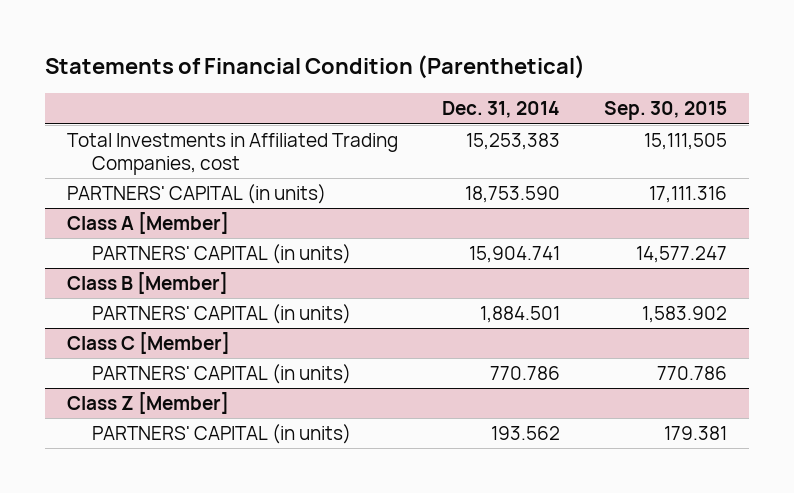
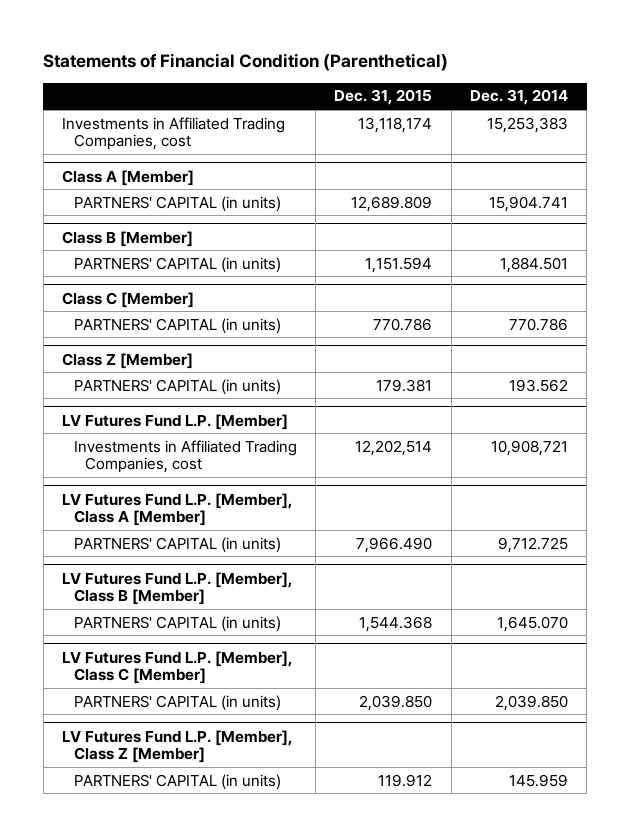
- | Dec. 31, 2014 | Sep. 30, 2015
+ | Dec. 31, 2015 | Dec. 31, 2014
- Total Investments in Affiliated Trading Companies, cost | 15,253,383 | 15,111,505
- PARTNERS' CAPITAL (in units) | 18,753.590 | 17,111.316
+ Investments in Affiliated Trading Companies, cost | 13,118,174 | 15,253,383
+ LV Futures Fund L.P. [Member]
+ Investments in Affiliated Trading Companies, cost | 12,202,514 | 10,908,721
+ LV Futures Fund L.P. [Member], Class A [Member]
+ PARTNERS' CAPITAL (in units) | 7,966.490 | 9,712.725
+ LV Futures Fund L.P. [Member], Class B [Member]
+ PARTNERS' CAPITAL (in units) | 1,544.368 | 1,645.070
+ LV Futures Fund L.P. [Member], Class C [Member]
+ PARTNERS' CAPITAL (in units) | 2,039.850 | 2,039.850
+ LV Futures Fund L.P. [Member], Class Z [Member]
+ PARTNERS' CAPITAL (in units) | 119.912 | 145.959

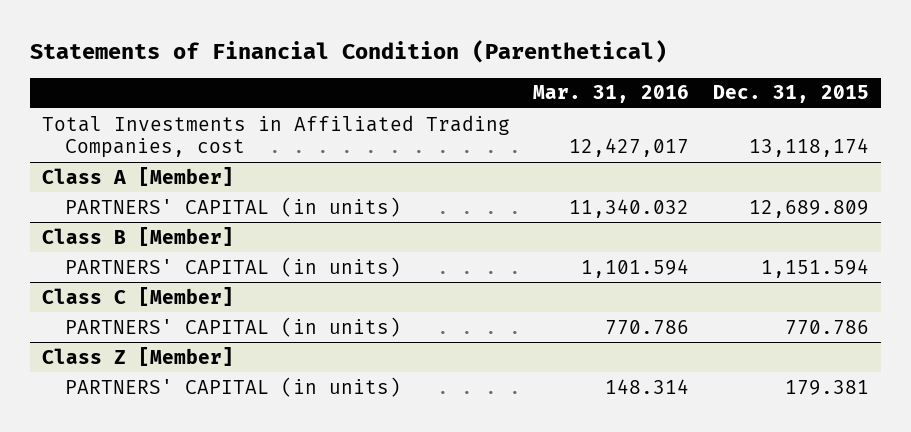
- | Dec. 31, 2015 | Dec. 31, 2014
+ | Mar. 31, 2016 | Dec. 31, 2015
- Investments in Affiliated Trading Companies, cost | 13,118,174 | 15,253,383
+ Total Investments in Affiliated Trading Companies, cost | 12,427,017 | 13,118,174
- LV Futures Fund L.P. [Member]
- Investments in Affiliated Trading Companies, cost | 12,202,514 | 10,908,721
- LV Futures Fund L.P. [Member], Class A [Member]
- PARTNERS' CAPITAL (in units) | 7,966.490 | 9,712.725
- LV Futures Fund L.P. [Member], Class B [Member]
- PARTNERS' CAPITAL (in units) | 1,544.368 | 1,645.070
- LV Futures Fund L.P. [Member], Class C [Member]
- PARTNERS' CAPITAL (in units) | 2,039.850 | 2,039.850
- LV Futures Fund L.P. [Member], Class Z [Member]
- PARTNERS' CAPITAL (in units) | 119.912 | 145.959

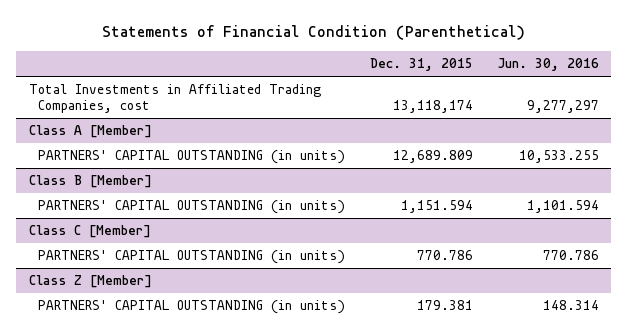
- | Mar. 31, 2016 | Dec. 31, 2015
+ | Dec. 31, 2015 | Jun. 30, 2016
@ Class A [Member]
- PARTNERS' CAPITAL (in units) | 11,340.032 | 12,689.809
+ PARTNERS' CAPITAL OUTSTANDING (in units) | 12,689.809 | 10,533.255
@ Class B [Member]
- PARTNERS' CAPITAL (in units) | 1,101.594 | 1,151.594
+ PARTNERS' CAPITAL OUTSTANDING (in units) | 1,151.594 | 1,101.594
@ Class C [Member]
- PARTNERS' CAPITAL (in units) | 770.786 | 770.786
+ PARTNERS' CAPITAL OUTSTANDING (in units) | 770.786 | 770.786
@ Class Z [Member]
- PARTNERS' CAPITAL (in units) | 148.314 | 179.381
+ PARTNERS' CAPITAL OUTSTANDING (in units) | 179.381 | 148.314

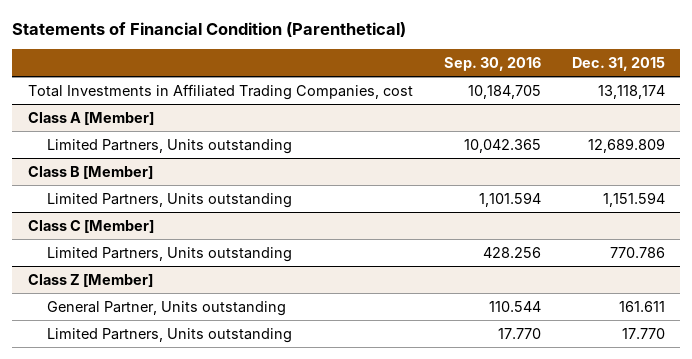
- | Dec. 31, 2015 | Jun. 30, 2016
+ | Sep. 30, 2016 | Dec. 31, 2015
@ Class A [Member]
- PARTNERS' CAPITAL OUTSTANDING (in units) | 12,689.809 | 10,533.255
+ Limited Partners, Units outstanding | 10,042.365 | 12,689.809
@ Class B [Member]
- PARTNERS' CAPITAL OUTSTANDING (in units) | 1,151.594 | 1,101.594
+ Limited Partners, Units outstanding | 1,101.594 | 1,151.594
@ Class C [Member]
- PARTNERS' CAPITAL OUTSTANDING (in units) | 770.786 | 770.786
+ Limited Partners, Units outstanding | 428.256 | 770.786
@ Class Z [Member]
- PARTNERS' CAPITAL OUTSTANDING (in units) | 179.381 | 148.314
+ General Partner, Units outstanding | 110.544 | 161.611
+ Limited Partners, Units outstanding | 17.770 | 17.770

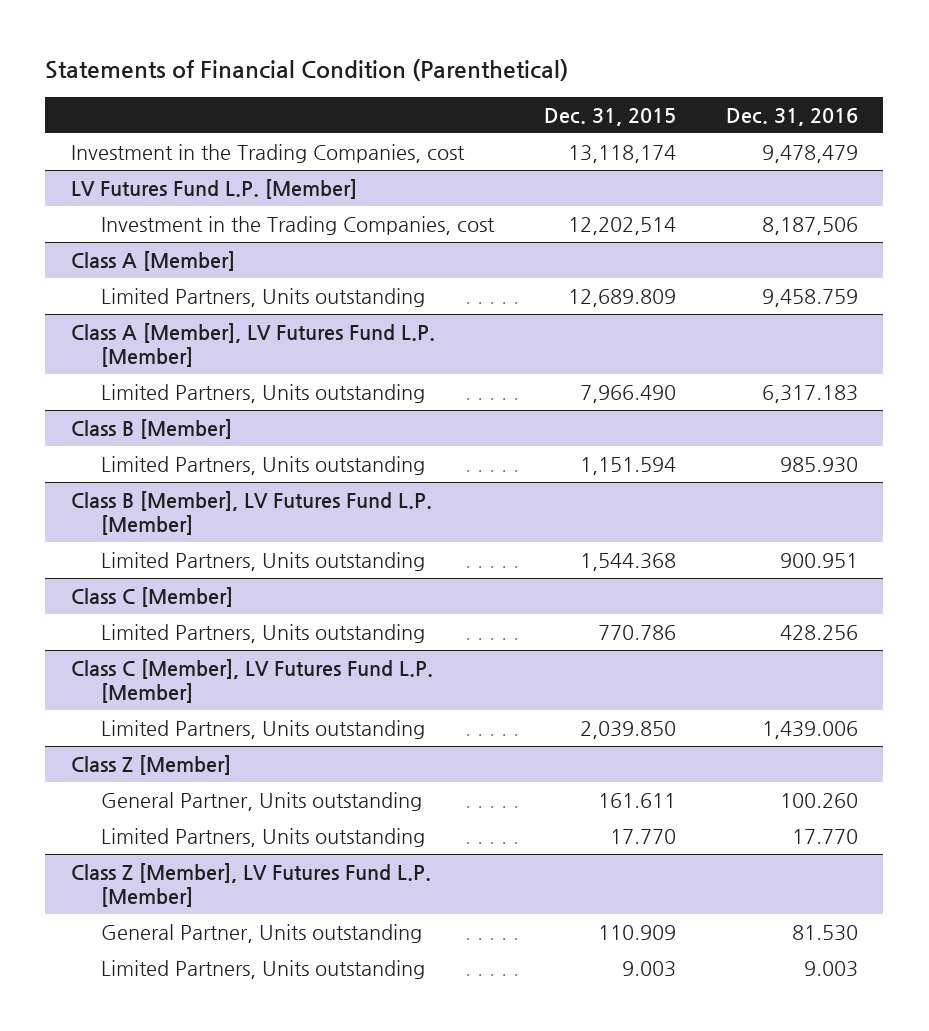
- | Sep. 30, 2016 | Dec. 31, 2015
+ | Dec. 31, 2015 | Dec. 31, 2016
- Total Investments in Affiliated Trading Companies, cost | 10,184,705 | 13,118,174
+ Investment in the Trading Companies, cost | 13,118,174 | 9,478,479
+ LV Futures Fund L.P. [Member]
+ Investment in the Trading Companies, cost | 12,202,514 | 8,187,506
+ Class A [Member], LV Futures Fund L.P. [Member]
+ Limited Partners, Units outstanding | 7,966.490 | 6,317.183
+ Class B [Member], LV Futures Fund L.P. [Member]
+ Limited Partners, Units outstanding | 1,544.368 | 900.951
+ Class C [Member], LV Futures Fund L.P. [Member]
+ Limited Partners, Units outstanding | 2,039.850 | 1,439.006
+ Class Z [Member], LV Futures Fund L.P. [Member]
+ General Partner, Units outstanding | 110.909 | 81.530
+ Limited Partners, Units outstanding | 9.003 | 9.003

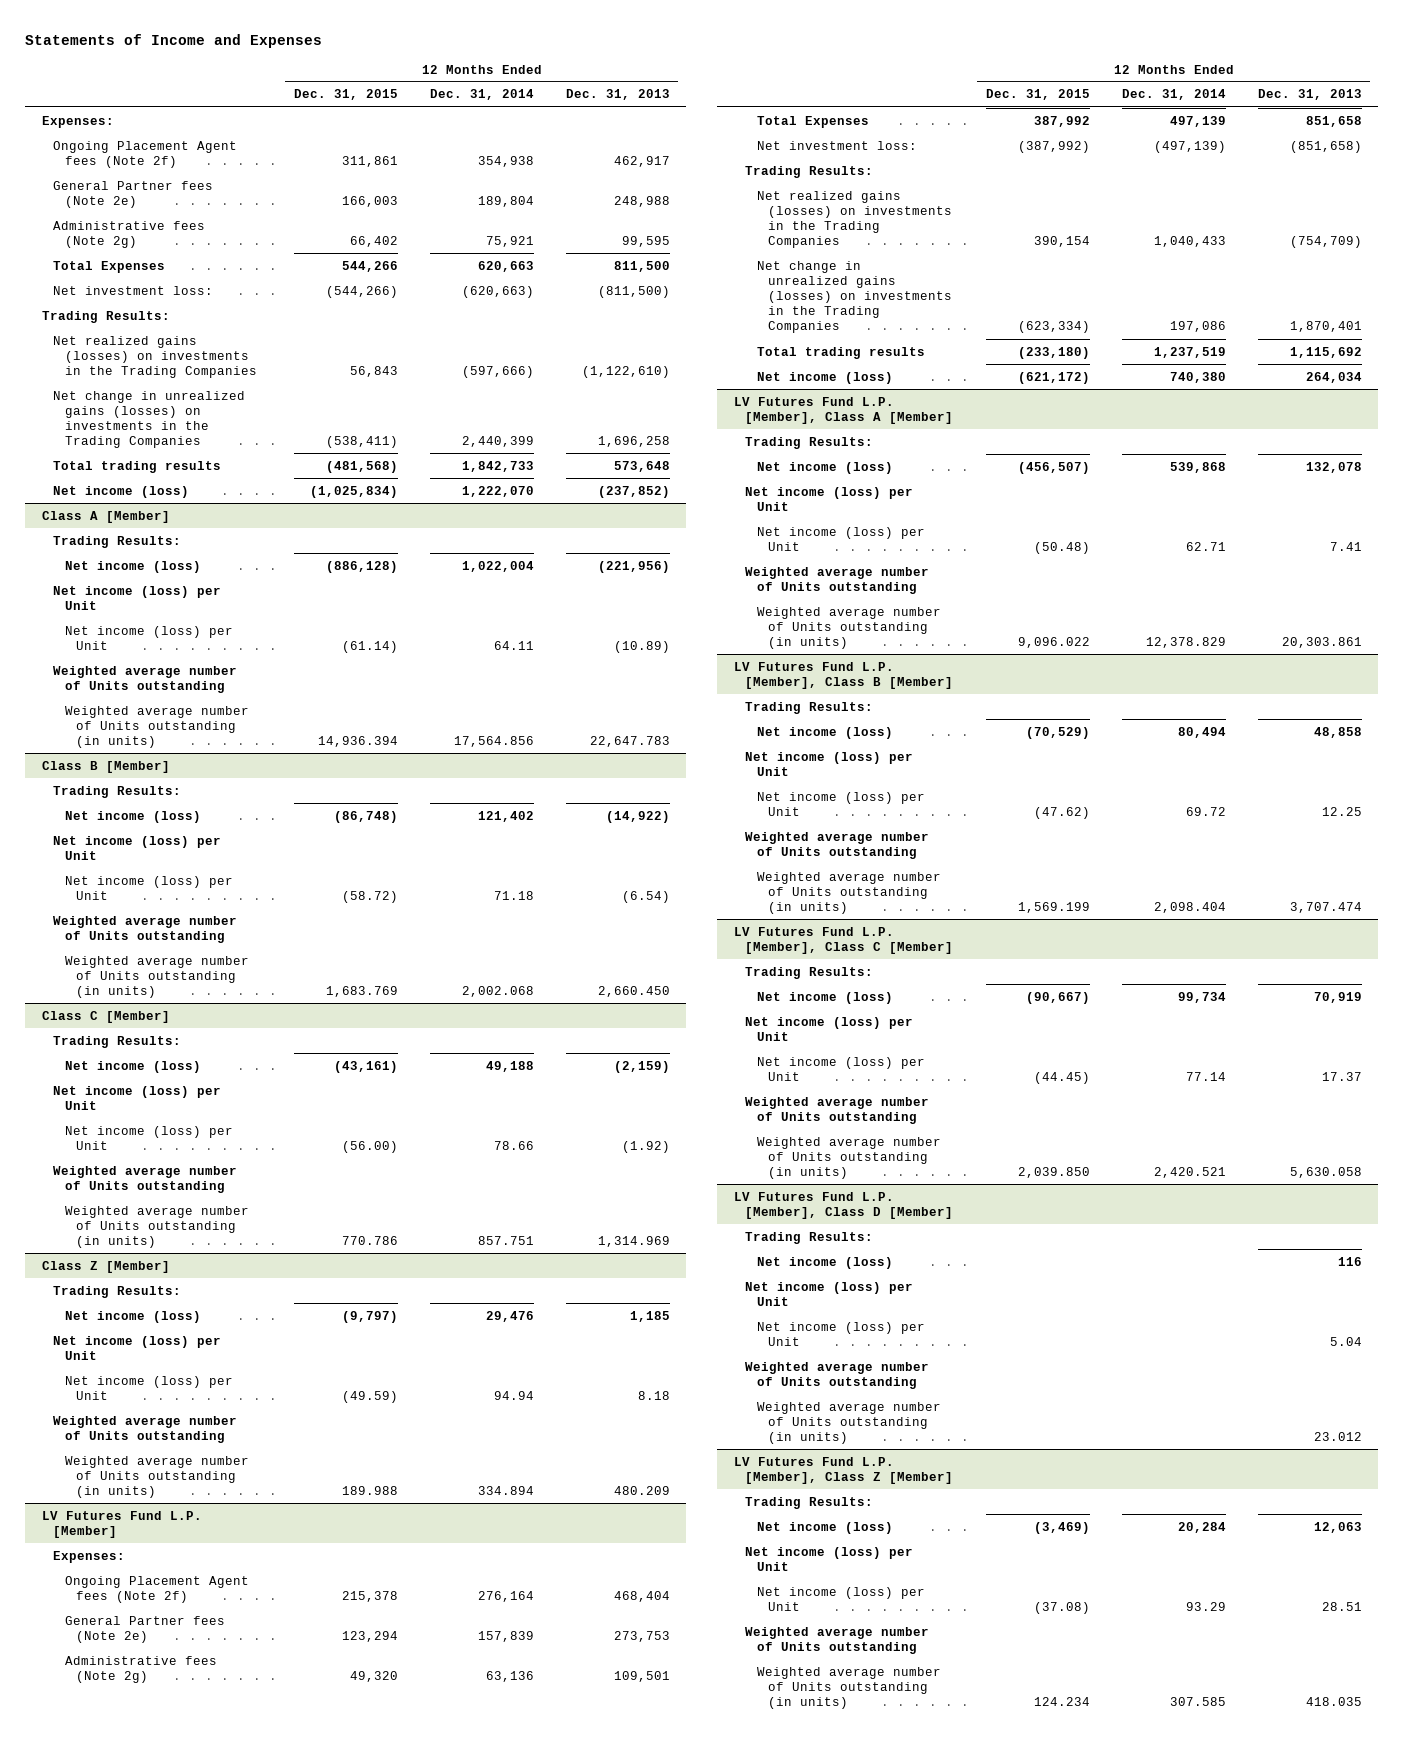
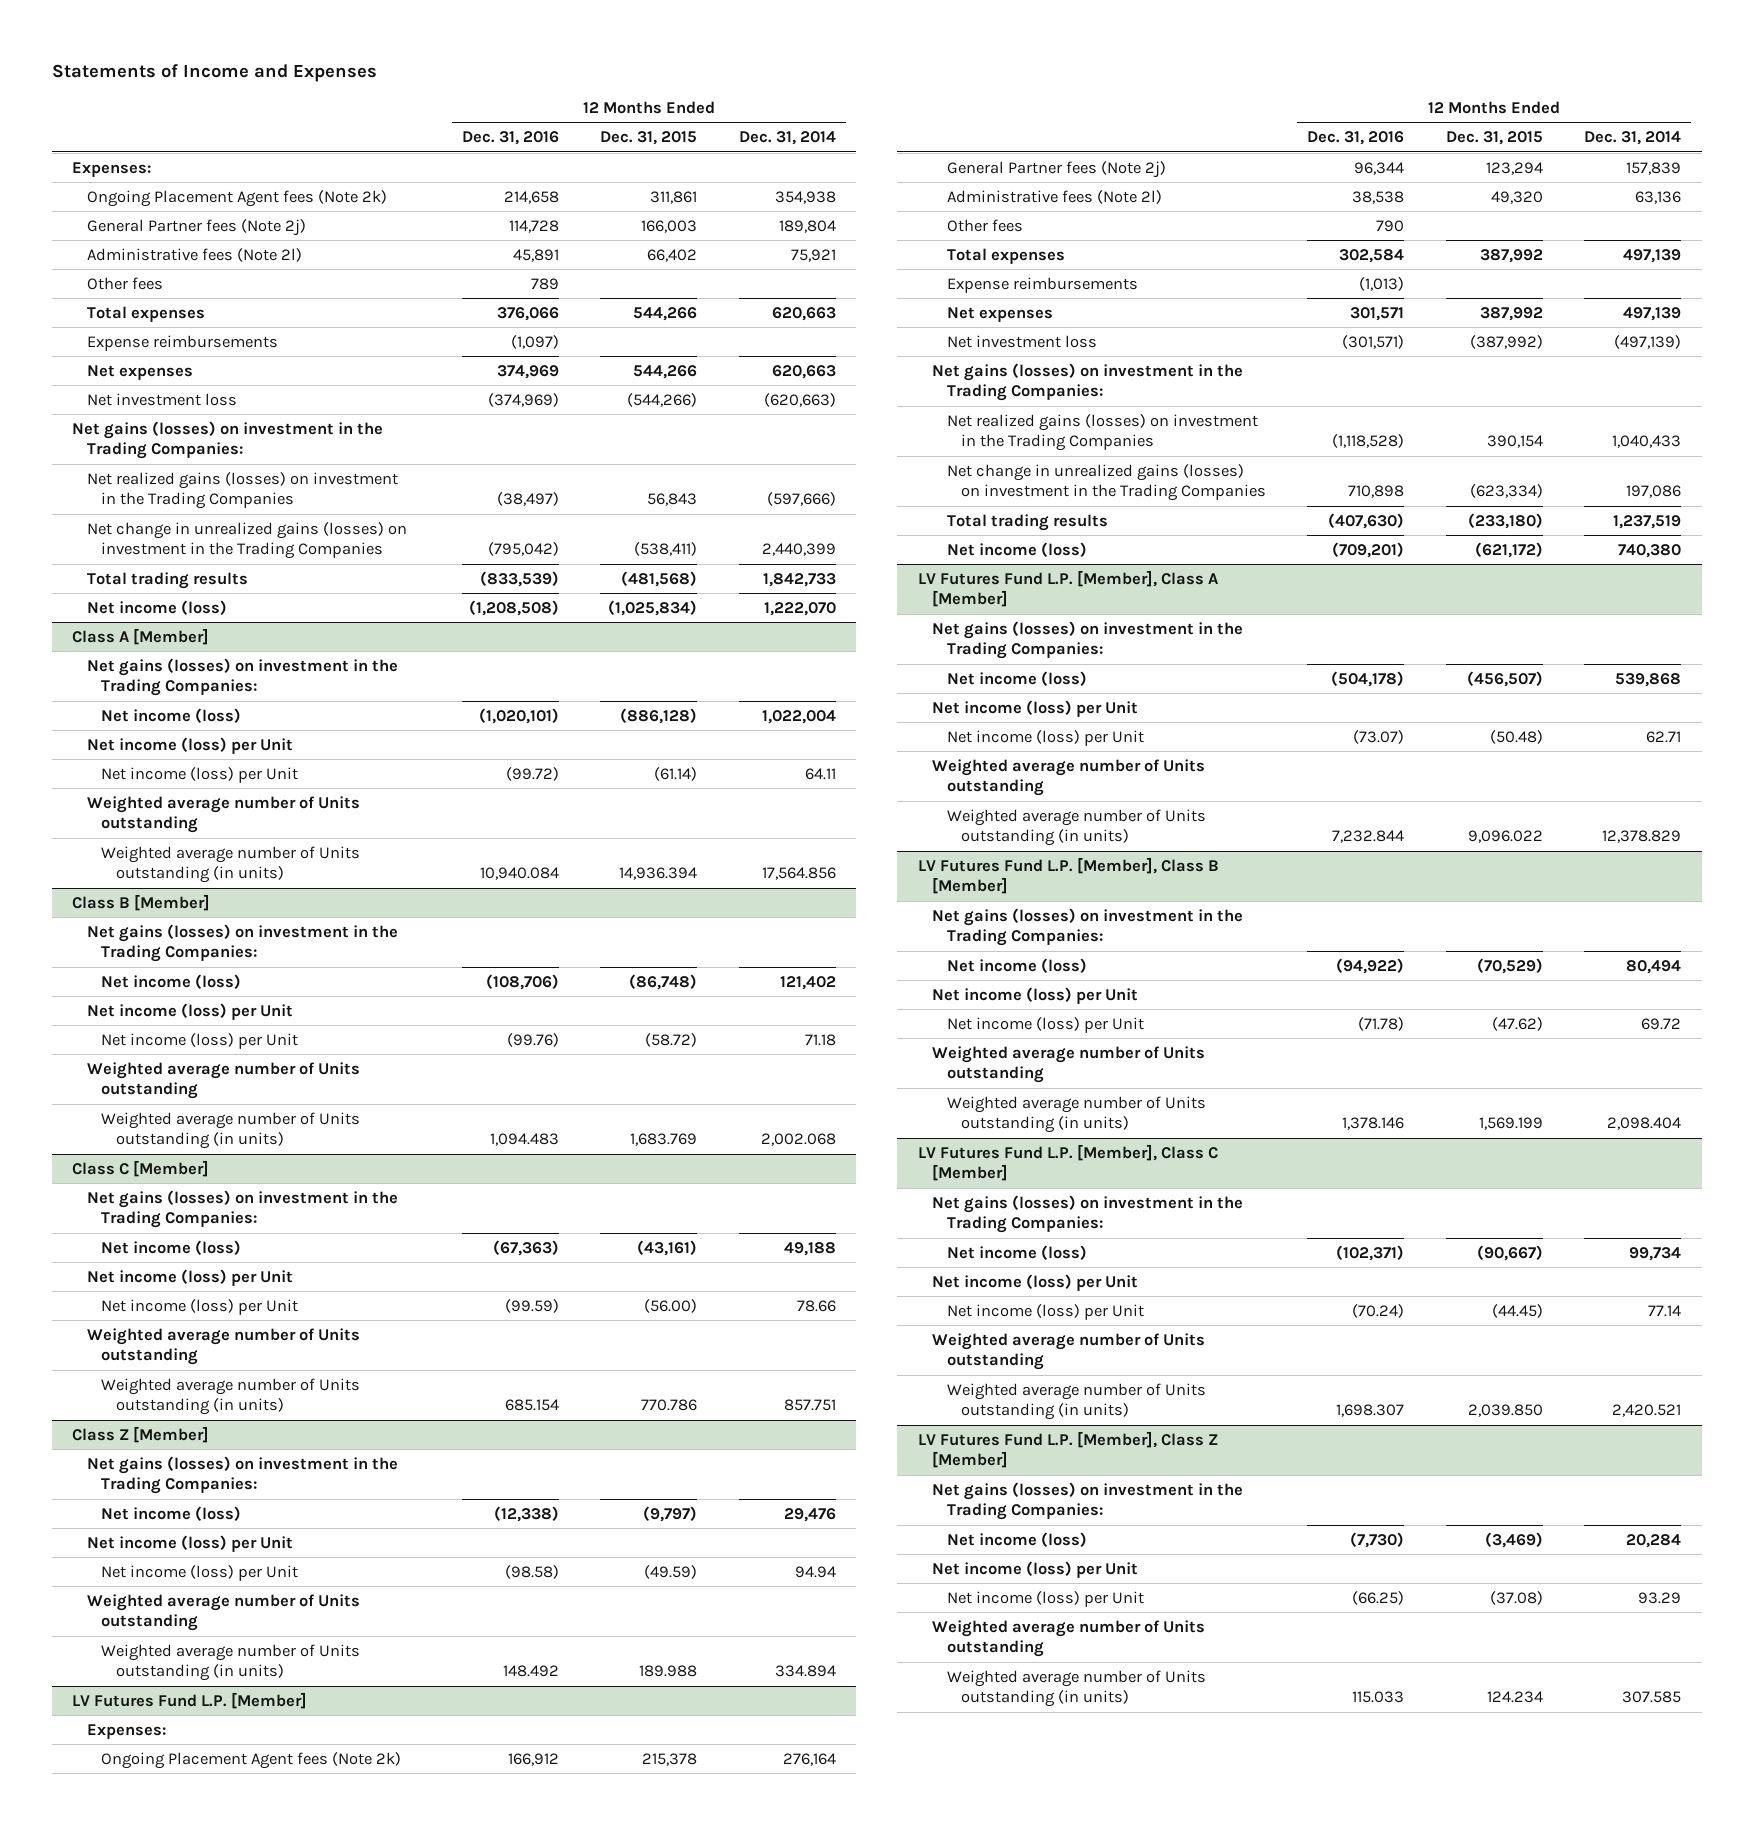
- | 12 Months Ended Dec. 31, 2015 | 12 Months Ended Dec. 31, 2014 | 12 Months Ended Dec. 31, 2013
+ | 12 Months Ended Dec. 31, 2016 | 12 Months Ended Dec. 31, 2015 | 12 Months Ended Dec. 31, 2014
- Ongoing Placement Agent fees (Note 2f) | 311,861 | 354,938 | 462,917
- General Partner fees (Note 2e) | 166,003 | 189,804 | 248,988
- Administrative fees (Note 2g) | 66,402 | 75,921 | 99,595
- Total Expenses | 544,266 | 620,663 | 811,500
- Net investment loss: | (544,266) | (620,663) | (811,500)
- Trading Results:
- Net realized gains (losses) on investments in the Trading Companies | 56,843 | (597,666) | (1,122,610)
- Net change in unrealized gains (losses) on investments in the Trading Companies | (538,411) | 2,440,399 | 1,696,258
+ Ongoing Placement Agent fees (Note 2k) | 214,658 | 311,861 | 354,938
+ General Partner fees (Note 2j) | 114,728 | 166,003 | 189,804
+ Administrative fees (Note 2l) | 45,891 | 66,402 | 75,921
+ Other fees | 789 | |
+ Total expenses | 376,066 | 544,266 | 620,663
+ Expense reimbursements | (1,097) | |
+ Net expenses | 374,969 | 544,266 | 620,663
+ Net investment loss | (374,969) | (544,266) | (620,663)
+ Net gains (losses) on investment in the Trading Companies:
+ Net realized gains (losses) on investment in the Trading Companies | (38,497) | 56,843 | (597,666)
+ Net change in unrealized gains (losses) on investment in the Trading Companies | (795,042) | (538,411) | 2,440,399
@ Class A [Member]
- Trading Results:
+ Net gains (losses) on investment in the Trading Companies:
@ Class B [Member]
- Trading Results:
+ Net gains (losses) on investment in the Trading Companies:
@ Class C [Member]
- Trading Results:
+ Net gains (losses) on investment in the Trading Companies:
@ Class Z [Member]
- Trading Results:
+ Net gains (losses) on investment in the Trading Companies:
@ LV Futures Fund L.P. [Member]
- Ongoing Placement Agent fees (Note 2f) | 215,378 | 276,164 | 468,404
- General Partner fees (Note 2e) | 123,294 | 157,839 | 273,753
- Administrative fees (Note 2g) | 49,320 | 63,136 | 109,501
- Total Expenses | 387,992 | 497,139 | 851,658
- Net investment loss: | (387,992) | (497,139) | (851,658)
- Trading Results:
- Net realized gains (losses) on investments in the Trading Companies | 390,154 | 1,040,433 | (754,709)
- Net change in unrealized gains (losses) on investments in the Trading Companies | (623,334) | 197,086 | 1,870,401
+ Ongoing Placement Agent fees (Note 2k) | 166,912 | 215,378 | 276,164
+ General Partner fees (Note 2j) | 96,344 | 123,294 | 157,839
+ Administrative fees (Note 2l) | 38,538 | 49,320 | 63,136
+ Other fees | 790 | |
+ Total expenses | 302,584 | 387,992 | 497,139
+ Expense reimbursements | (1,013) | |
+ Net expenses | 301,571 | 387,992 | 497,139
+ Net investment loss | (301,571) | (387,992) | (497,139)
+ Net gains (losses) on investment in the Trading Companies:
+ Net realized gains (losses) on investment in the Trading Companies | (1,118,528) | 390,154 | 1,040,433
+ Net change in unrealized gains (losses) on investment in the Trading Companies | 710,898 | (623,334) | 197,086
@ LV Futures Fund L.P. [Member], Class A [Member]
- Trading Results:
+ Net gains (losses) on investment in the Trading Companies:
@ LV Futures Fund L.P. [Member], Class B [Member]
- Trading Results:
+ Net gains (losses) on investment in the Trading Companies:
@ LV Futures Fund L.P. [Member], Class C [Member]
- Trading Results:
+ Net gains (losses) on investment in the Trading Companies:
- LV Futures Fund L.P. [Member], Class D [Member]
- Trading Results:
- Net income (loss) | | | 116
- Net income (loss) per Unit
- Net income (loss) per Unit | | | 5.04
- Weighted average number of Units outstanding
- Weighted average number of Units outstanding (in units) | | | 23.012
@ LV Futures Fund L.P. [Member], Class Z [Member]
- Trading Results:
+ Net gains (losses) on investment in the Trading Companies:

